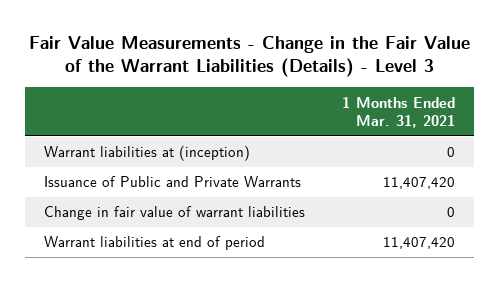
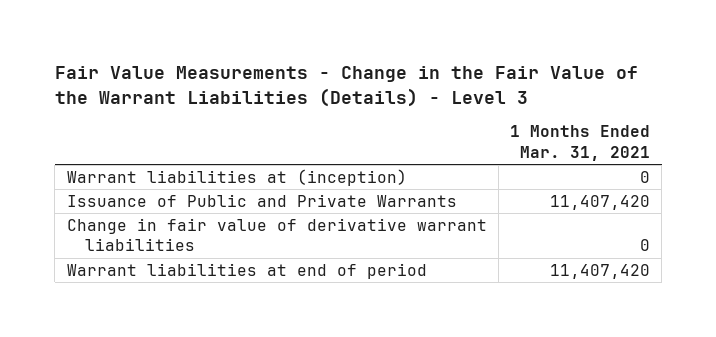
- Change in fair value of warrant liabilities | 0
+ Change in fair value of derivative warrant liabilities | 0

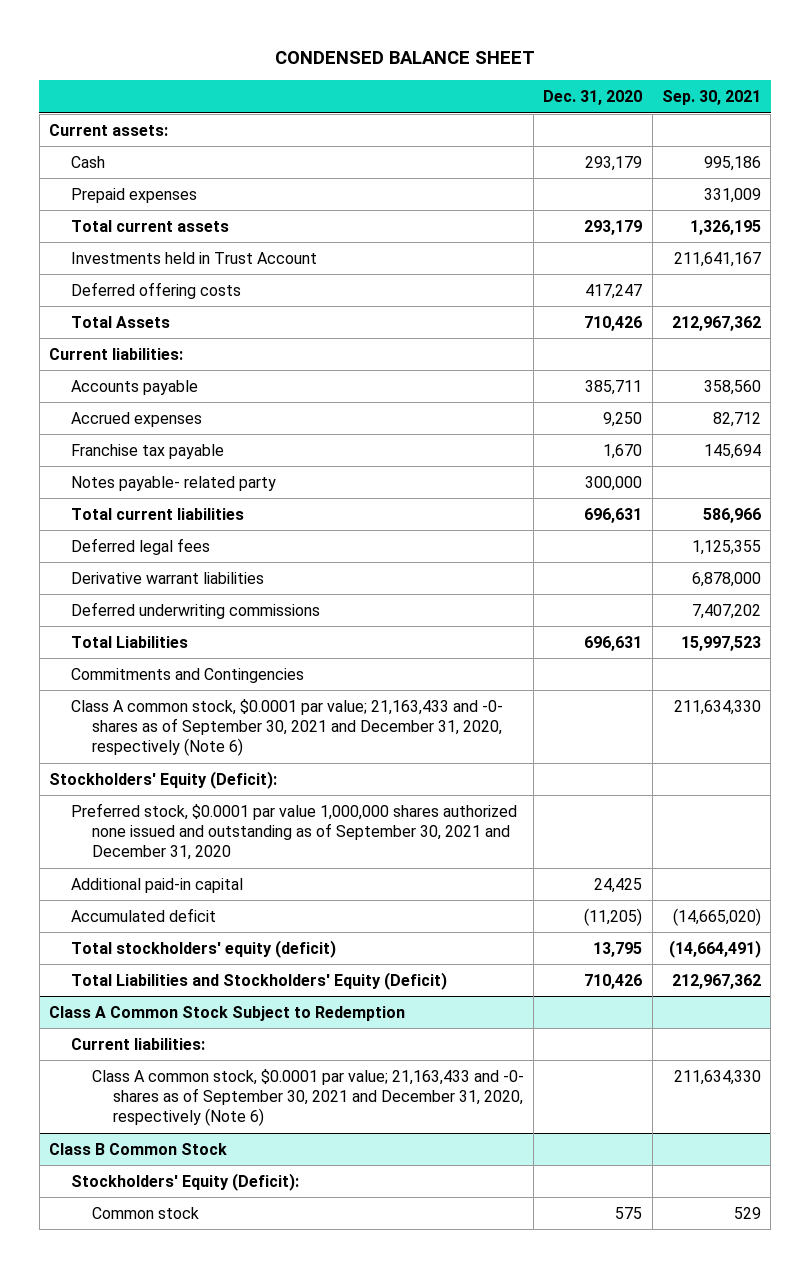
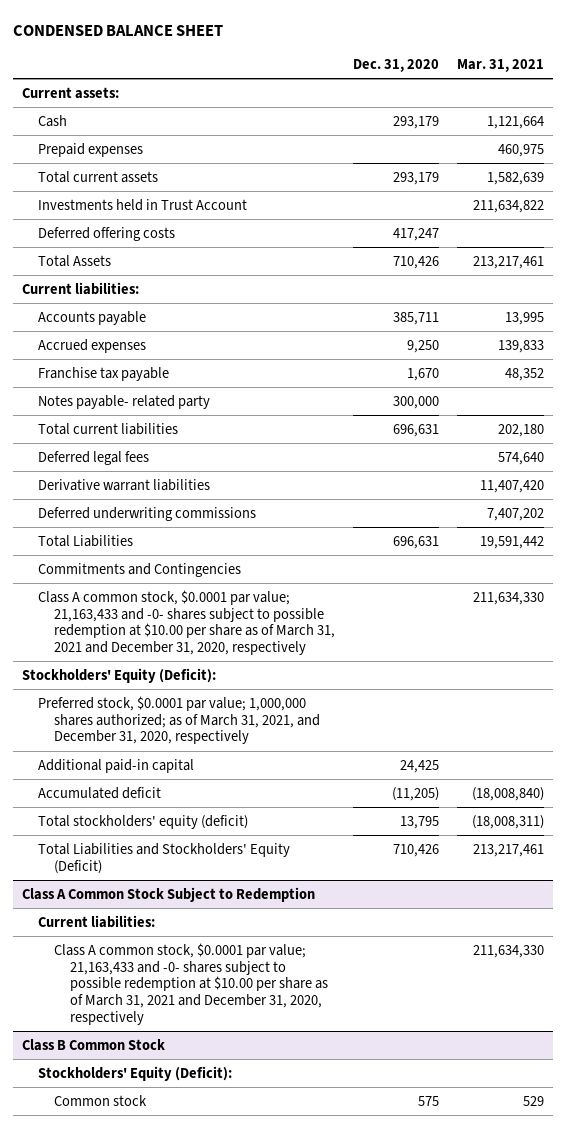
- | Dec. 31, 2020 | Sep. 30, 2021
+ | Dec. 31, 2020 | Mar. 31, 2021
- Class A common stock, $0.0001 par value; 21,163,433 and -0- shares as of September 30, 2021 and December 31, 2020, respectively (Note 6) | | 211,634,330
+ Class A common stock, $0.0001 par value; 21,163,433 and -0- shares subject to possible redemption at $10.00 per share as of March 31, 2021 and December 31, 2020, respectively | | 211,634,330
- Preferred stock, $0.0001 par value 1,000,000 shares authorized none issued and outstanding as of September 30, 2021 and December 31, 2020
+ Preferred stock, $0.0001 par value; 1,000,000 shares authorized; as of March 31, 2021, and December 31, 2020, respectively
@ Class A Common Stock Subject to Redemption
- Class A common stock, $0.0001 par value; 21,163,433 and -0- shares as of September 30, 2021 and December 31, 2020, respectively (Note 6) | | 211,634,330
+ Class A common stock, $0.0001 par value; 21,163,433 and -0- shares subject to possible redemption at $10.00 per share as of March 31, 2021 and December 31, 2020, respectively | | 211,634,330

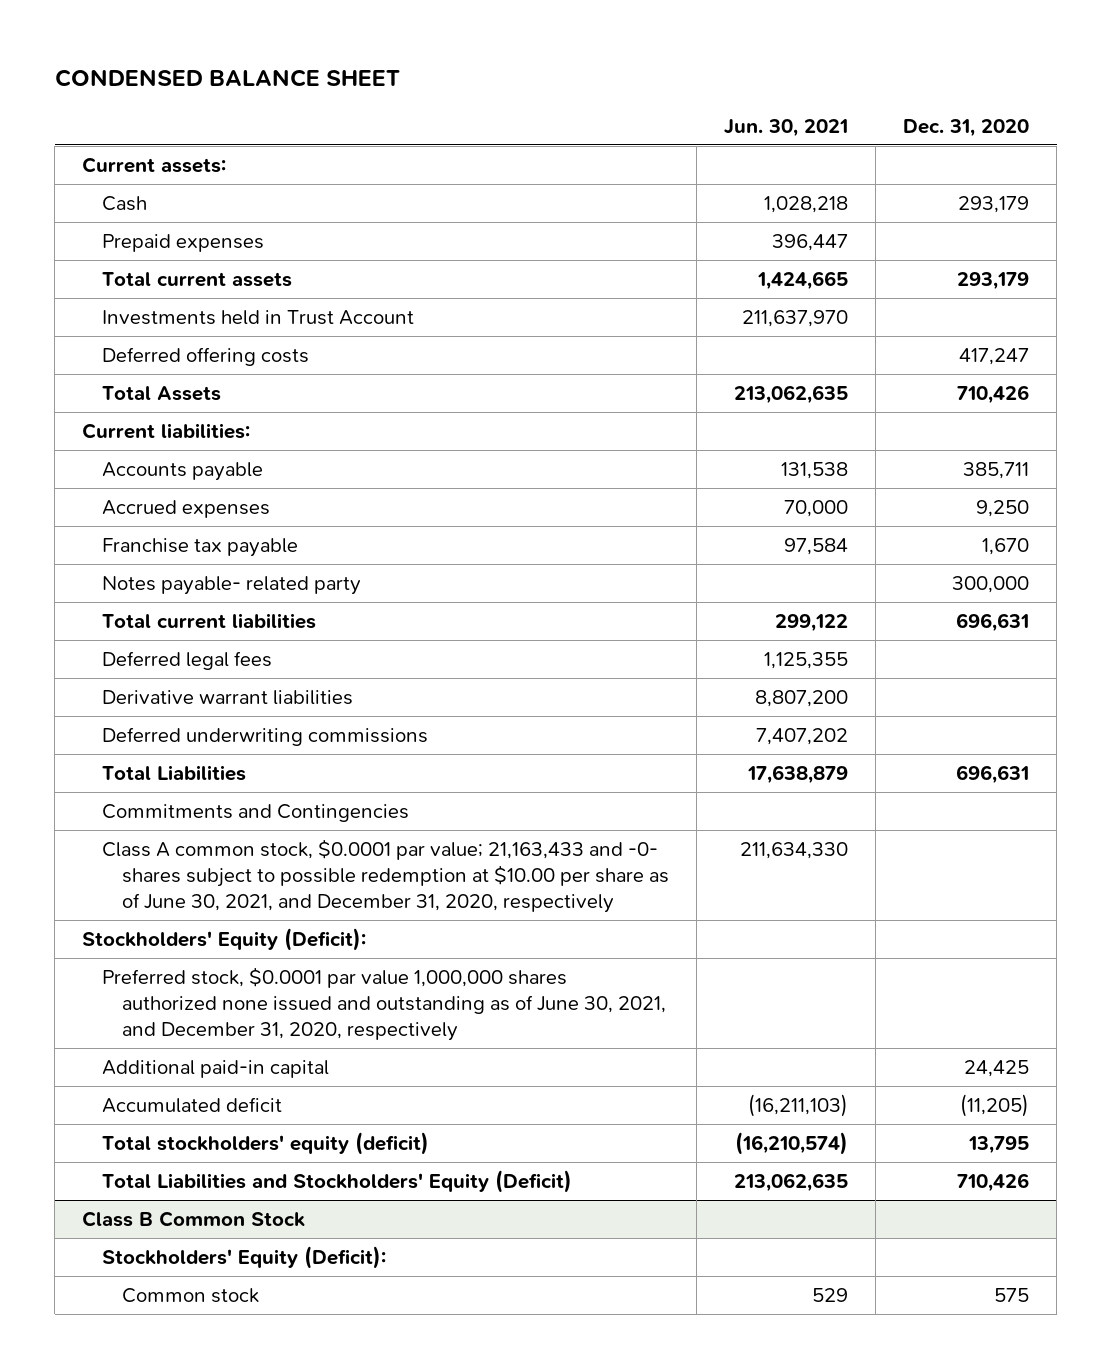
- | Dec. 31, 2020 | Mar. 31, 2021
+ | Jun. 30, 2021 | Dec. 31, 2020
- Class A common stock, $0.0001 par value; 21,163,433 and -0- shares subject to possible redemption at $10.00 per share as of March 31, 2021 and December 31, 2020, respectively | | 211,634,330
+ Class A common stock, $0.0001 par value; 21,163,433 and -0- shares subject to possible redemption at $10.00 per share as of June 30, 2021, and December 31, 2020, respectively | 211,634,330 |
- Preferred stock, $0.0001 par value; 1,000,000 shares authorized; as of March 31, 2021, and December 31, 2020, respectively
+ Preferred stock, $0.0001 par value 1,000,000 shares authorized none issued and outstanding as of June 30, 2021, and December 31, 2020, respectively
- Class A Common Stock Subject to Redemption
- Current liabilities:
- Class A common stock, $0.0001 par value; 21,163,433 and -0- shares subject to possible redemption at $10.00 per share as of March 31, 2021 and December 31, 2020, respectively | | 211,634,330

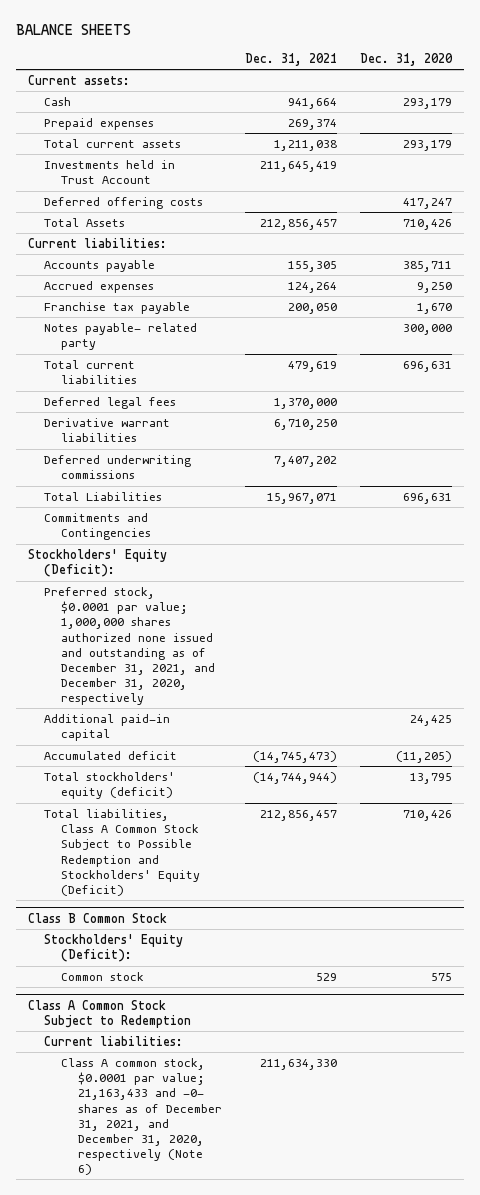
- CONDENSED BALANCE SHEET
+ BALANCE SHEETS
- | Jun. 30, 2021 | Dec. 31, 2020
+ | Dec. 31, 2021 | Dec. 31, 2020
- Class A common stock, $0.0001 par value; 21,163,433 and -0- shares subject to possible redemption at $10.00 per share as of June 30, 2021, and December 31, 2020, respectively | 211,634,330 |
- Preferred stock, $0.0001 par value 1,000,000 shares authorized none issued and outstanding as of June 30, 2021, and December 31, 2020, respectively
+ Preferred stock, $0.0001 par value; 1,000,000 shares authorized none issued and outstanding as of December 31, 2021, and December 31, 2020, respectively
- Total Liabilities and Stockholders' Equity (Deficit) | 213,062,635 | 710,426
+ Total liabilities, Class A Common Stock Subject to Possible Redemption and Stockholders' Equity (Deficit) | 212,856,457 | 710,426
+ Class A Common Stock Subject to Redemption
+ Current liabilities:
+ Class A common stock, $0.0001 par value; 21,163,433 and -0- shares as of December 31, 2021, and December 31, 2020, respectively (Note 6) | 211,634,330 |

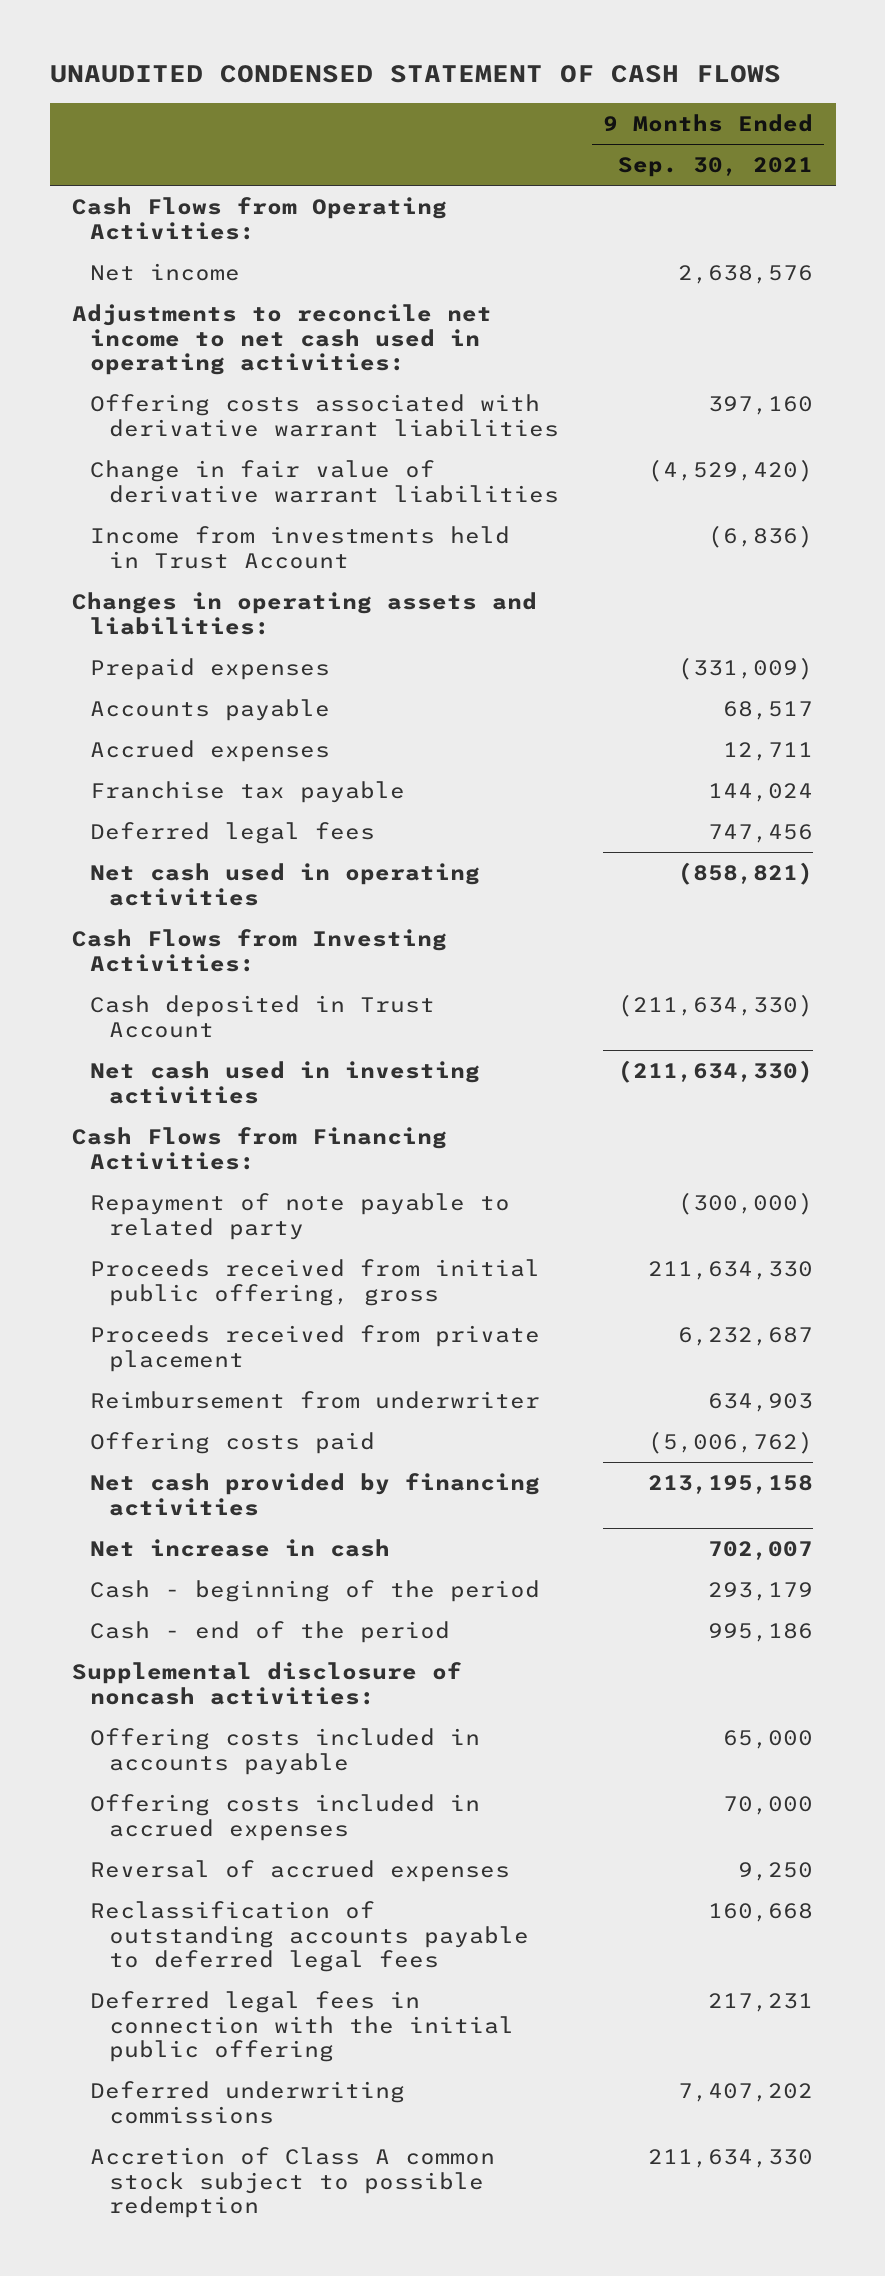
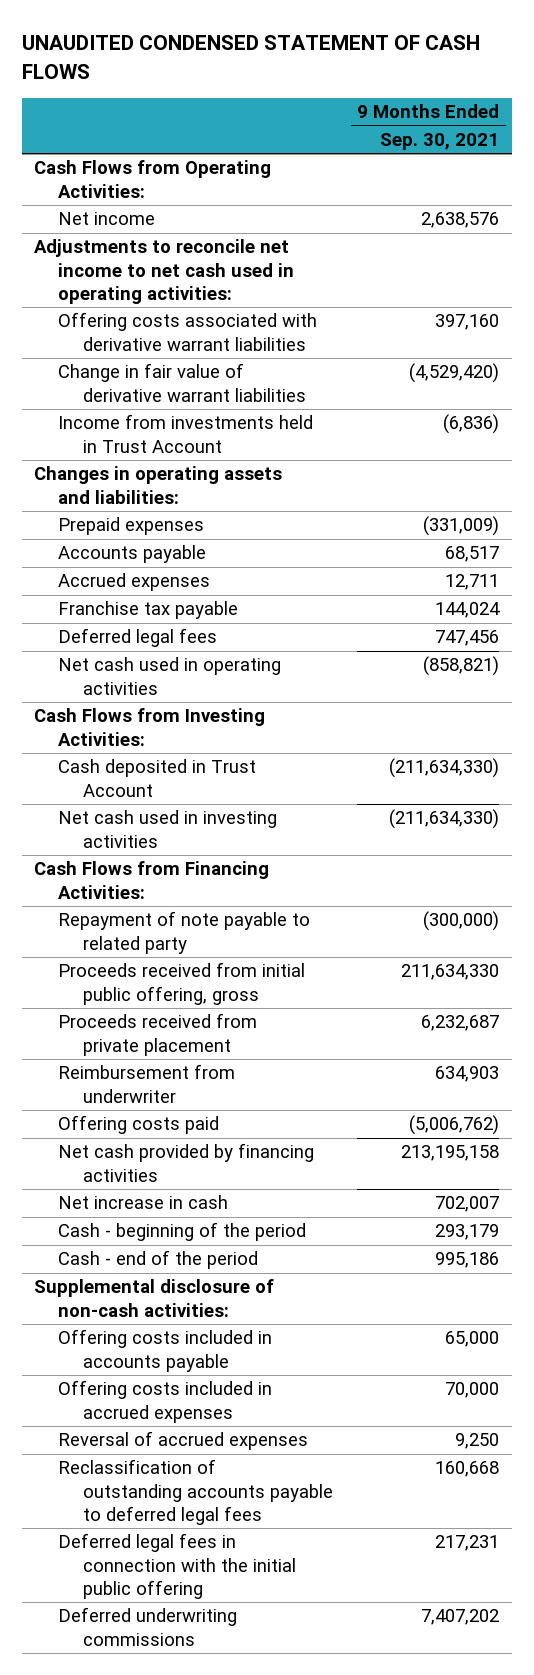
- Supplemental disclosure of noncash activities:
+ Supplemental disclosure of non-cash activities:
- Accretion of Class A common stock subject to possible redemption | 211,634,330

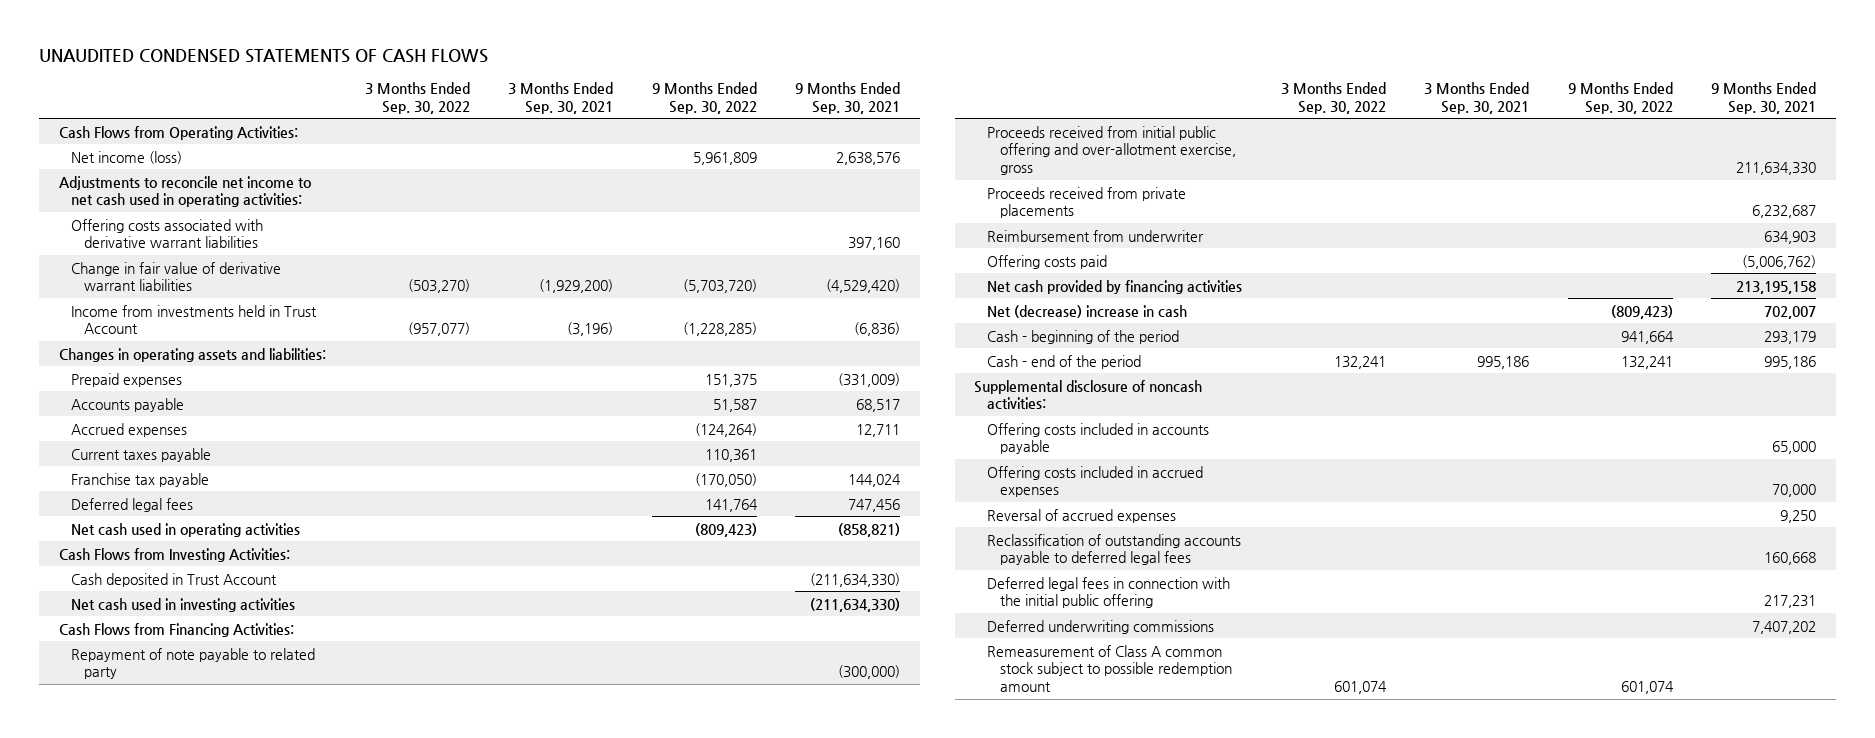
- UNAUDITED CONDENSED STATEMENT OF CASH FLOWS
+ UNAUDITED CONDENSED STATEMENTS OF CASH FLOWS
- | 9 Months Ended Sep. 30, 2021
+ | 3 Months Ended Sep. 30, 2022 | 3 Months Ended Sep. 30, 2021 | 9 Months Ended Sep. 30, 2022 | 9 Months Ended Sep. 30, 2021
- Net income | 2,638,576
+ Net income (loss) | | | 5,961,809 | 2,638,576
+ Current taxes payable | | | 110,361 |
- Proceeds received from initial public offering, gross | 211,634,330
- Proceeds received from private placement | 6,232,687
+ Proceeds received from initial public offering and over-allotment exercise, gross | | | | 211,634,330
+ Proceeds received from private placements | | | | 6,232,687
- Net increase in cash | 702,007
+ Net (decrease) increase in cash | | | (809,423) | 702,007
- Supplemental disclosure of non-cash activities:
+ Supplemental disclosure of noncash activities:
+ Remeasurement of Class A common stock subject to possible redemption amount | 601,074 | | 601,074 |

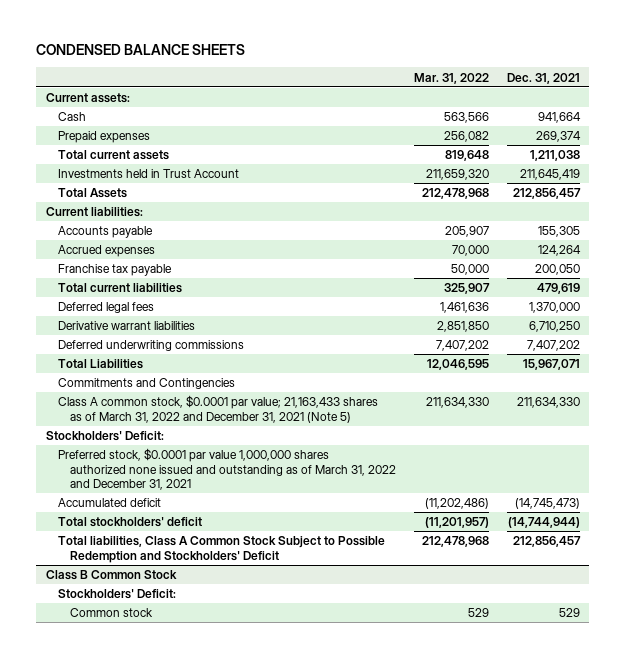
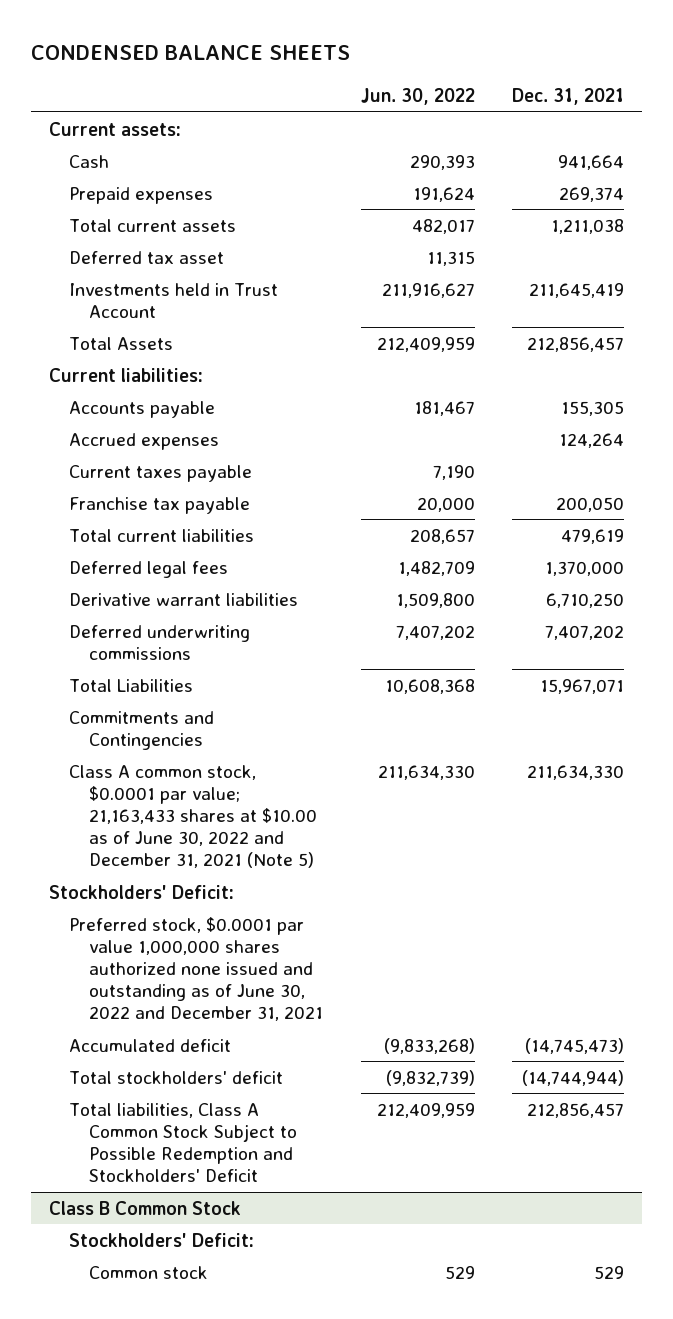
- | Mar. 31, 2022 | Dec. 31, 2021
+ | Jun. 30, 2022 | Dec. 31, 2021
+ Deferred tax asset | 11,315 |
+ Current taxes payable | 7,190 |
- Class A common stock, $0.0001 par value; 21,163,433 shares as of March 31, 2022 and December 31, 2021 (Note 5) | 211,634,330 | 211,634,330
+ Class A common stock, $0.0001 par value; 21,163,433 shares at $10.00 as of June 30, 2022 and December 31, 2021 (Note 5) | 211,634,330 | 211,634,330
- Preferred stock, $0.0001 par value 1,000,000 shares authorized none issued and outstanding as of March 31, 2022 and December 31, 2021
+ Preferred stock, $0.0001 par value 1,000,000 shares authorized none issued and outstanding as of June 30, 2022 and December 31, 2021

